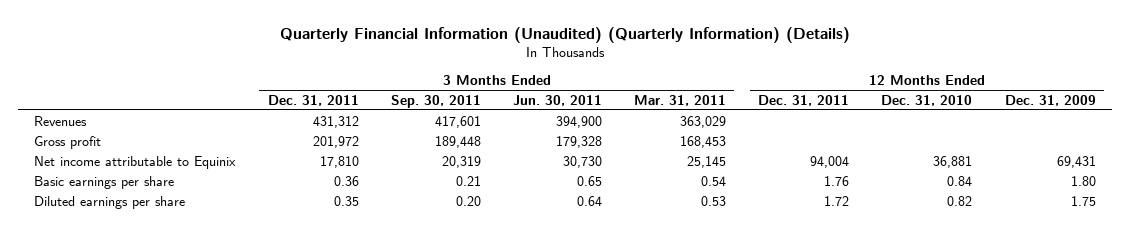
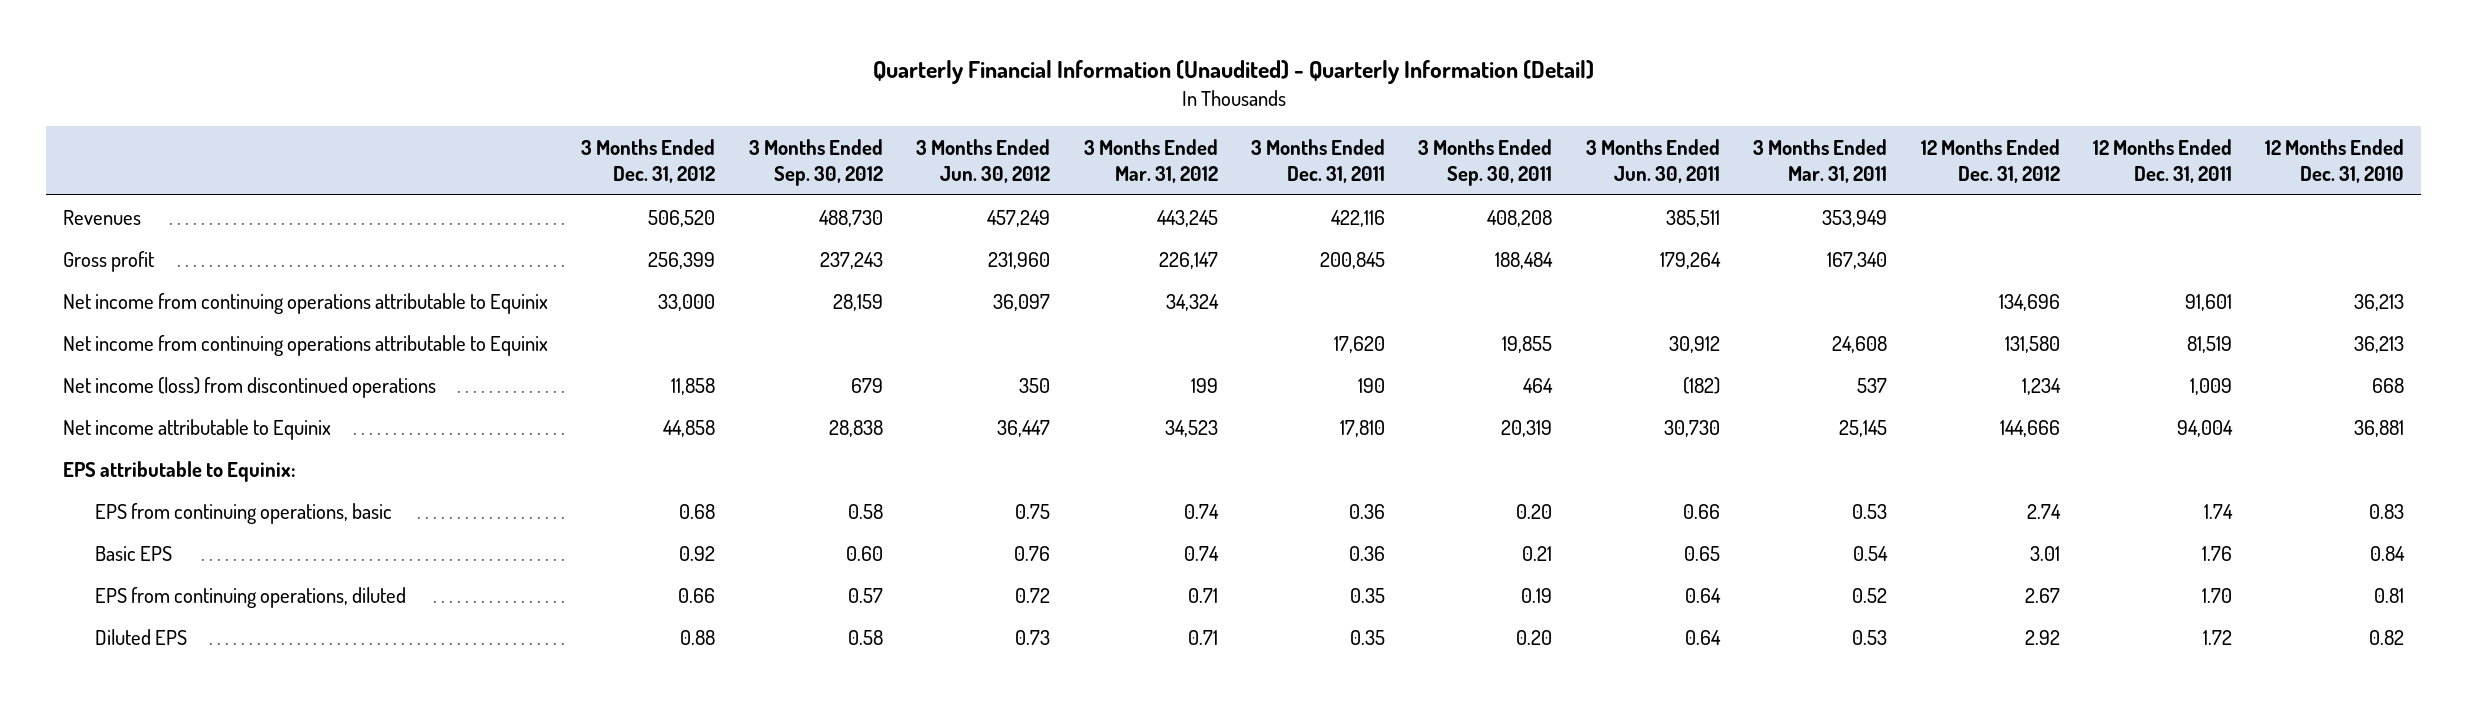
- Quarterly Financial Information (Unaudited) (Quarterly Information) (Details)
+ Quarterly Financial Information (Unaudited) - Quarterly Information (Detail)
- | 3 Months Ended Dec. 31, 2011 | 3 Months Ended Sep. 30, 2011 | 3 Months Ended Jun. 30, 2011 | 3 Months Ended Mar. 31, 2011 | 12 Months Ended Dec. 31, 2011 | 12 Months Ended Dec. 31, 2010 | 12 Months Ended Dec. 31, 2009
+ | 3 Months Ended Dec. 31, 2012 | 3 Months Ended Sep. 30, 2012 | 3 Months Ended Jun. 30, 2012 | 3 Months Ended Mar. 31, 2012 | 3 Months Ended Dec. 31, 2011 | 3 Months Ended Sep. 30, 2011 | 3 Months Ended Jun. 30, 2011 | 3 Months Ended Mar. 31, 2011 | 12 Months Ended Dec. 31, 2012 | 12 Months Ended Dec. 31, 2011 | 12 Months Ended Dec. 31, 2010
- Revenues | 431,312 | 417,601 | 394,900 | 363,029 | | |
- Gross profit | 201,972 | 189,448 | 179,328 | 168,453 | | |
+ Revenues | 506,520 | 488,730 | 457,249 | 443,245 | 422,116 | 408,208 | 385,511 | 353,949 | | |
+ Gross profit | 256,399 | 237,243 | 231,960 | 226,147 | 200,845 | 188,484 | 179,264 | 167,340 | | |
+ Net income from continuing operations attributable to Equinix | 33,000 | 28,159 | 36,097 | 34,324 | | | | | 134,696 | 91,601 | 36,213
+ Net income from continuing operations attributable to Equinix | | | | | 17,620 | 19,855 | 30,912 | 24,608 | 131,580 | 81,519 | 36,213
+ Net income (loss) from discontinued operations | 11,858 | 679 | 350 | 199 | 190 | 464 | (182) | 537 | 1,234 | 1,009 | 668
- Basic earnings per share | 0.36 | 0.21 | 0.65 | 0.54 | 1.76 | 0.84 | 1.80
- Diluted earnings per share | 0.35 | 0.20 | 0.64 | 0.53 | 1.72 | 0.82 | 1.75
+ EPS attributable to Equinix:
+ EPS from continuing operations, basic | 0.68 | 0.58 | 0.75 | 0.74 | 0.36 | 0.20 | 0.66 | 0.53 | 2.74 | 1.74 | 0.83
+ Basic EPS | 0.92 | 0.60 | 0.76 | 0.74 | 0.36 | 0.21 | 0.65 | 0.54 | 3.01 | 1.76 | 0.84
+ EPS from continuing operations, diluted | 0.66 | 0.57 | 0.72 | 0.71 | 0.35 | 0.19 | 0.64 | 0.52 | 2.67 | 1.70 | 0.81
+ Diluted EPS | 0.88 | 0.58 | 0.73 | 0.71 | 0.35 | 0.20 | 0.64 | 0.53 | 2.92 | 1.72 | 0.82

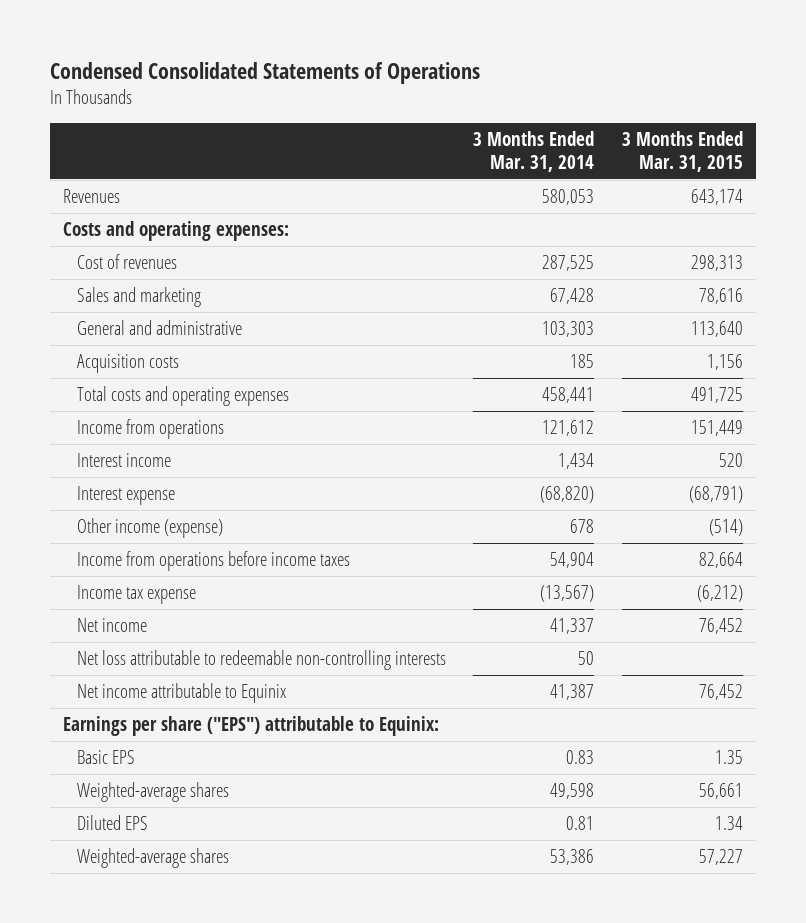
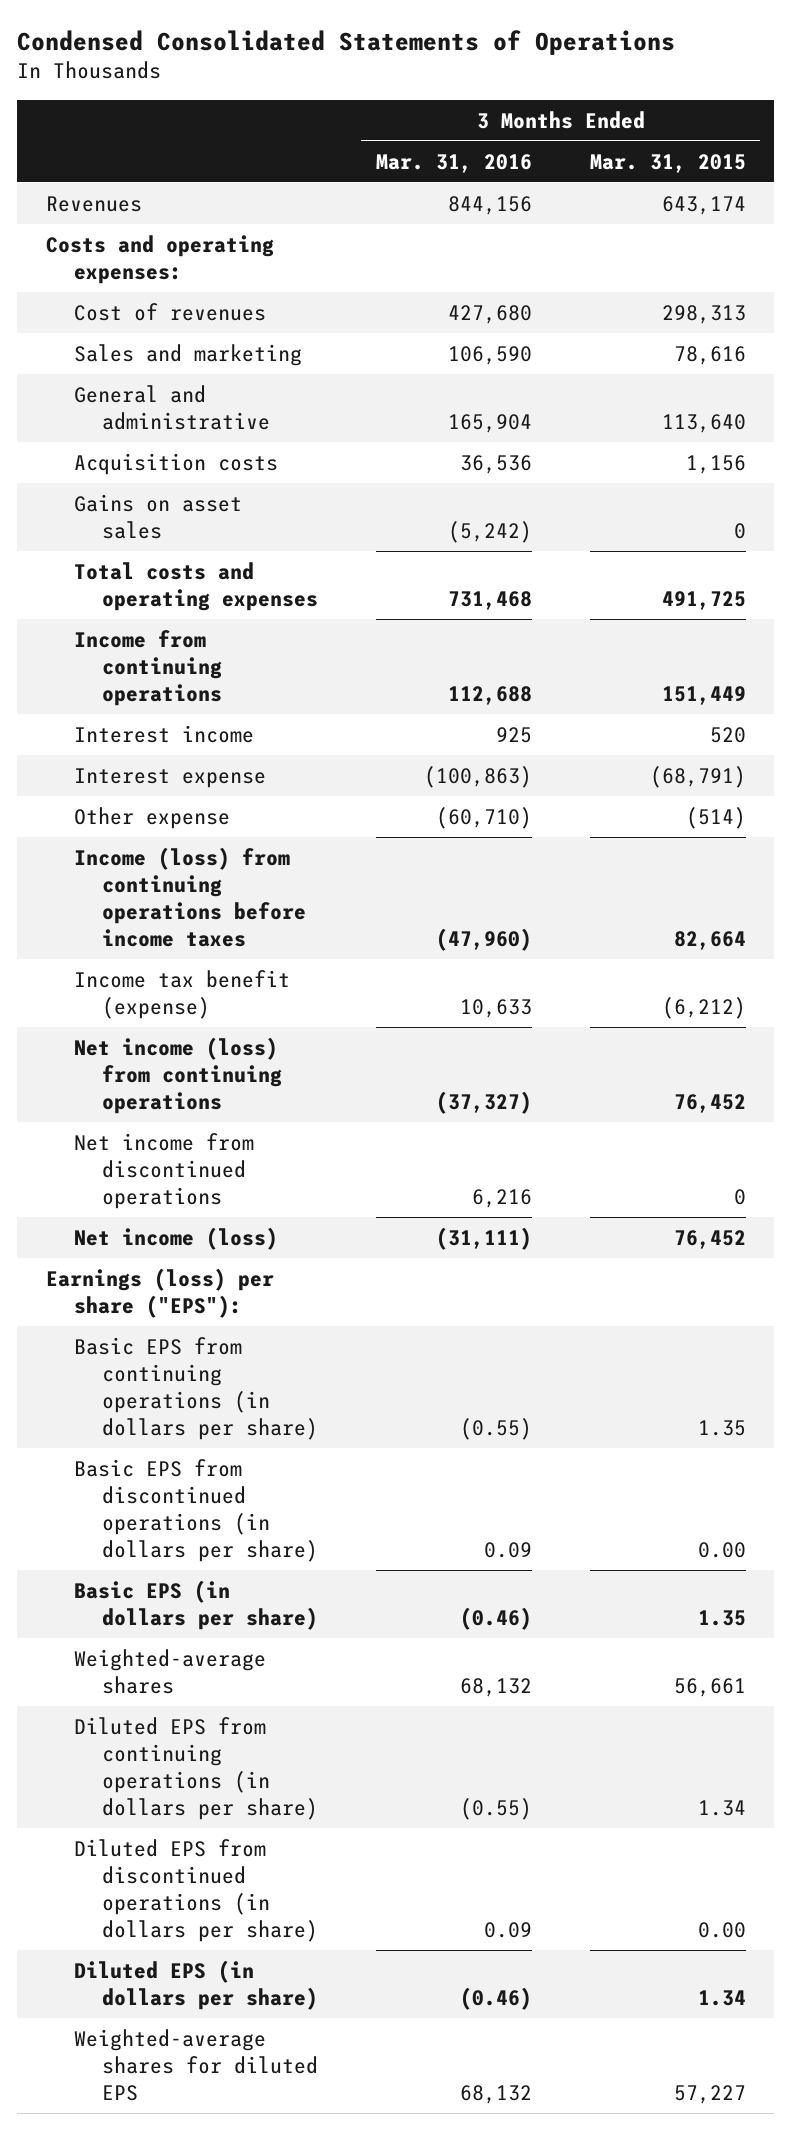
- | 3 Months Ended Mar. 31, 2014 | 3 Months Ended Mar. 31, 2015
+ | 3 Months Ended Mar. 31, 2016 | 3 Months Ended Mar. 31, 2015
+ Gains on asset sales | (5,242) | 0
- Income from operations | 121,612 | 151,449
+ Income from continuing operations | 112,688 | 151,449
- Other income (expense) | 678 | (514)
- Income from operations before income taxes | 54,904 | 82,664
- Income tax expense | (13,567) | (6,212)
- Net income | 41,337 | 76,452
- Net loss attributable to redeemable non-controlling interests | 50 |
- Net income attributable to Equinix | 41,387 | 76,452
- Earnings per share ("EPS") attributable to Equinix:
- Basic EPS | 0.83 | 1.35
+ Other expense | (60,710) | (514)
+ Income (loss) from continuing operations before income taxes | (47,960) | 82,664
+ Income tax benefit (expense) | 10,633 | (6,212)
+ Net income (loss) from continuing operations | (37,327) | 76,452
+ Net income from discontinued operations | 6,216 | 0
+ Net income (loss) | (31,111) | 76,452
+ Earnings (loss) per share ("EPS"):
+ Basic EPS from continuing operations (in dollars per share) | (0.55) | 1.35
+ Basic EPS from discontinued operations (in dollars per share) | 0.09 | 0.00
+ Basic EPS (in dollars per share) | (0.46) | 1.35
- Diluted EPS | 0.81 | 1.34
- Weighted-average shares | 53,386 | 57,227
+ Diluted EPS from continuing operations (in dollars per share) | (0.55) | 1.34
+ Diluted EPS from discontinued operations (in dollars per share) | 0.09 | 0.00
+ Diluted EPS (in dollars per share) | (0.46) | 1.34
+ Weighted-average shares for diluted EPS | 68,132 | 57,227

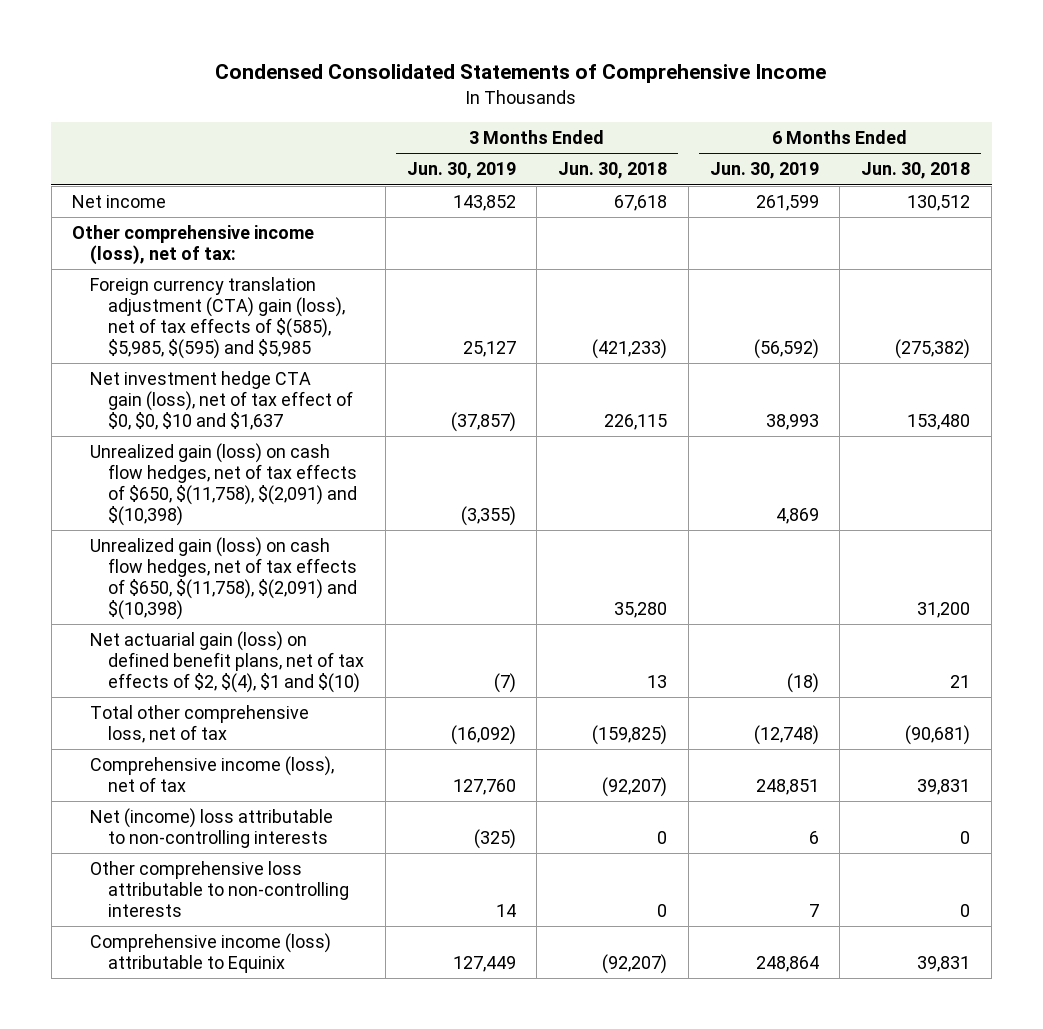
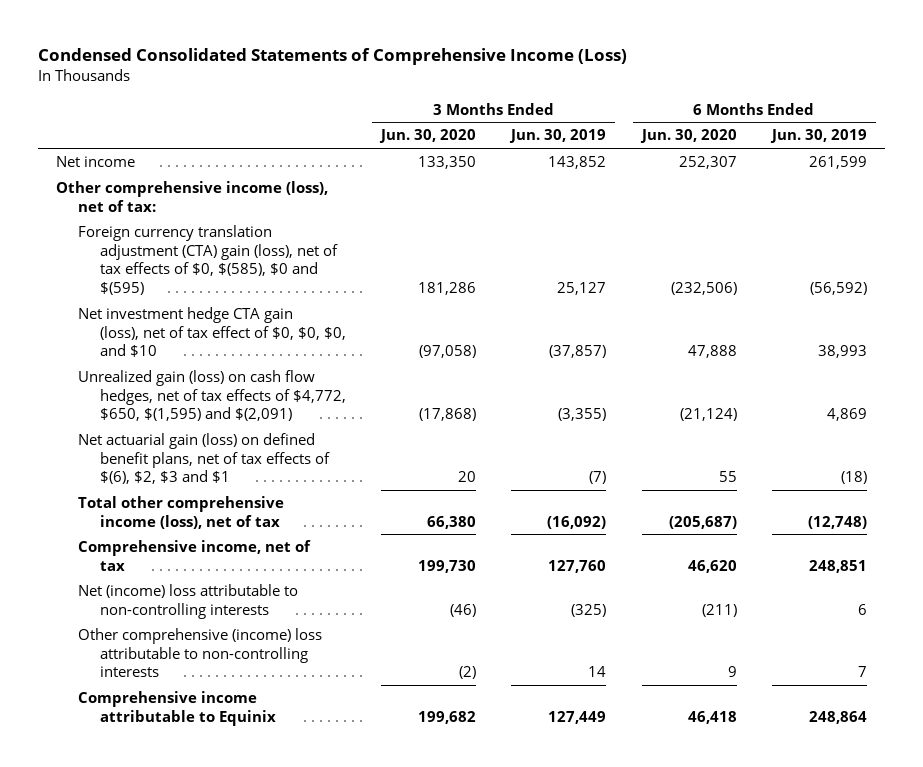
- Condensed Consolidated Statements of Comprehensive Income
+ Condensed Consolidated Statements of Comprehensive Income (Loss)
- | 3 Months Ended Jun. 30, 2019 | 3 Months Ended Jun. 30, 2018 | 6 Months Ended Jun. 30, 2019 | 6 Months Ended Jun. 30, 2018
+ | 3 Months Ended Jun. 30, 2020 | 3 Months Ended Jun. 30, 2019 | 6 Months Ended Jun. 30, 2020 | 6 Months Ended Jun. 30, 2019
- Foreign currency translation adjustment (CTA) gain (loss), net of tax effects of $(585), $5,985, $(595) and $5,985 | 25,127 | (421,233) | (56,592) | (275,382)
- Net investment hedge CTA gain (loss), net of tax effect of $0, $0, $10 and $1,637 | (37,857) | 226,115 | 38,993 | 153,480
- Unrealized gain (loss) on cash flow hedges, net of tax effects of $650, $(11,758), $(2,091) and $(10,398) | (3,355) | | 4,869 |
- Unrealized gain (loss) on cash flow hedges, net of tax effects of $650, $(11,758), $(2,091) and $(10,398) | | 35,280 | | 31,200
- Net actuarial gain (loss) on defined benefit plans, net of tax effects of $2, $(4), $1 and $(10) | (7) | 13 | (18) | 21
- Total other comprehensive loss, net of tax | (16,092) | (159,825) | (12,748) | (90,681)
- Comprehensive income (loss), net of tax | 127,760 | (92,207) | 248,851 | 39,831
+ Foreign currency translation adjustment (CTA) gain (loss), net of tax effects of $0, $(585), $0 and $(595) | 181,286 | 25,127 | (232,506) | (56,592)
+ Net investment hedge CTA gain (loss), net of tax effect of $0, $0, $0, and $10 | (97,058) | (37,857) | 47,888 | 38,993
+ Unrealized gain (loss) on cash flow hedges, net of tax effects of $4,772, $650, $(1,595) and $(2,091) | (17,868) | (3,355) | (21,124) | 4,869
+ Net actuarial gain (loss) on defined benefit plans, net of tax effects of $(6), $2, $3 and $1 | 20 | (7) | 55 | (18)
+ Total other comprehensive income (loss), net of tax | 66,380 | (16,092) | (205,687) | (12,748)
+ Comprehensive income, net of tax | 199,730 | 127,760 | 46,620 | 248,851
- Other comprehensive loss attributable to non-controlling interests | 14 | 0 | 7 | 0
- Comprehensive income (loss) attributable to Equinix | 127,449 | (92,207) | 248,864 | 39,831
+ Other comprehensive (income) loss attributable to non-controlling interests | (2) | 14 | 9 | 7
+ Comprehensive income attributable to Equinix | 199,682 | 127,449 | 46,418 | 248,864

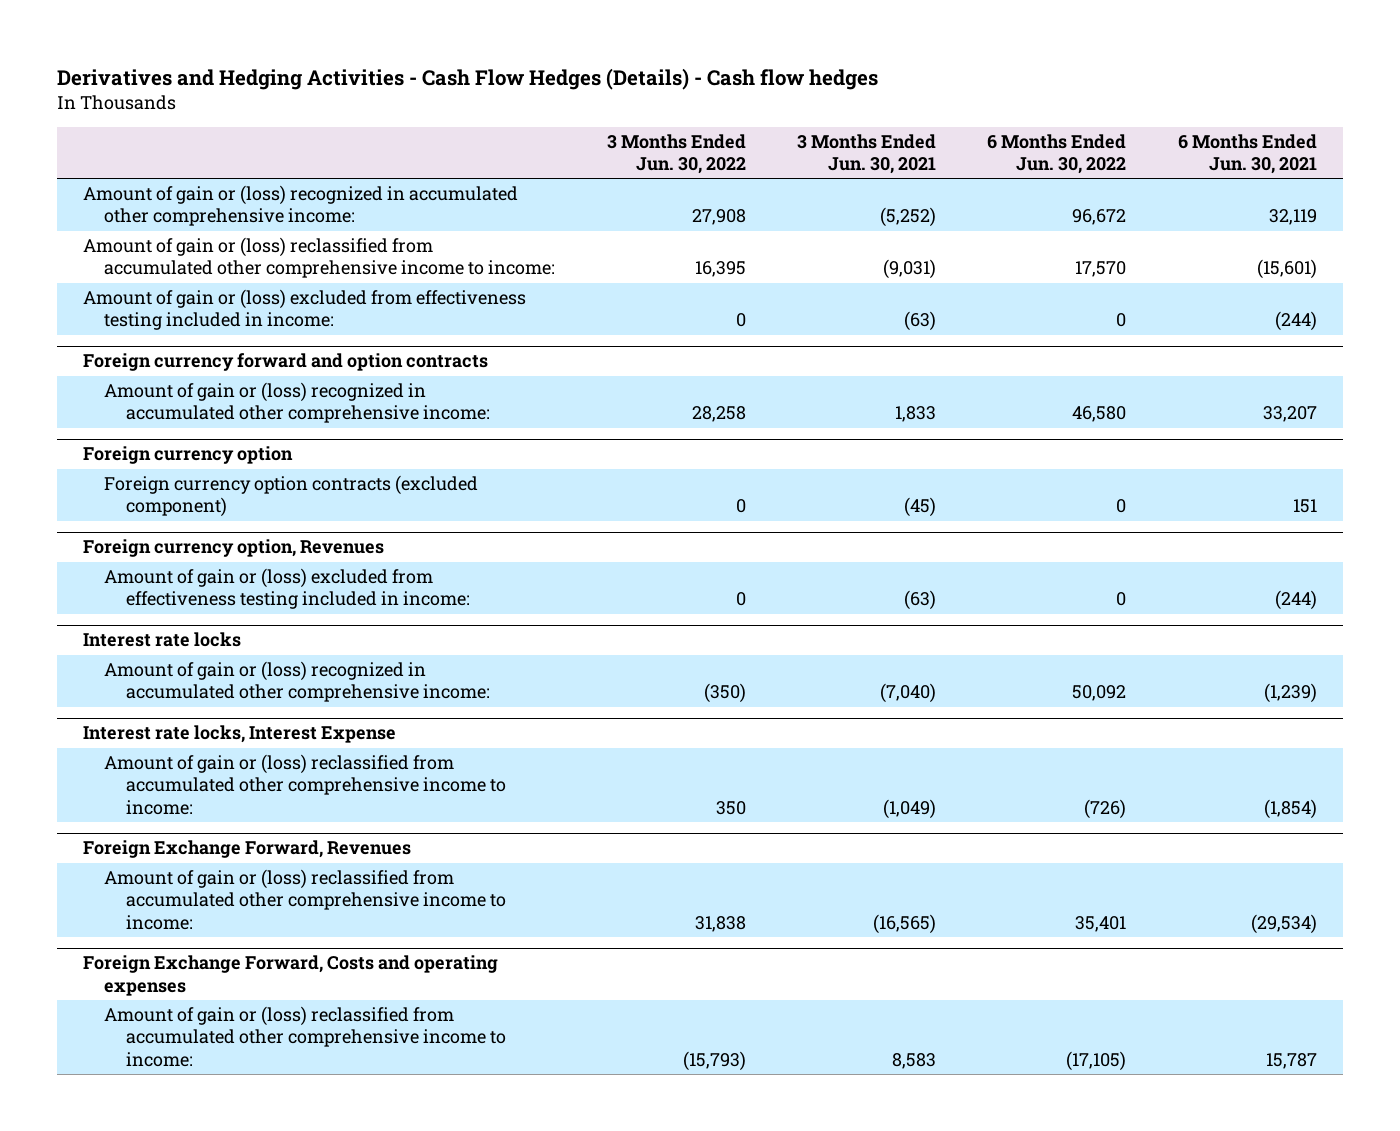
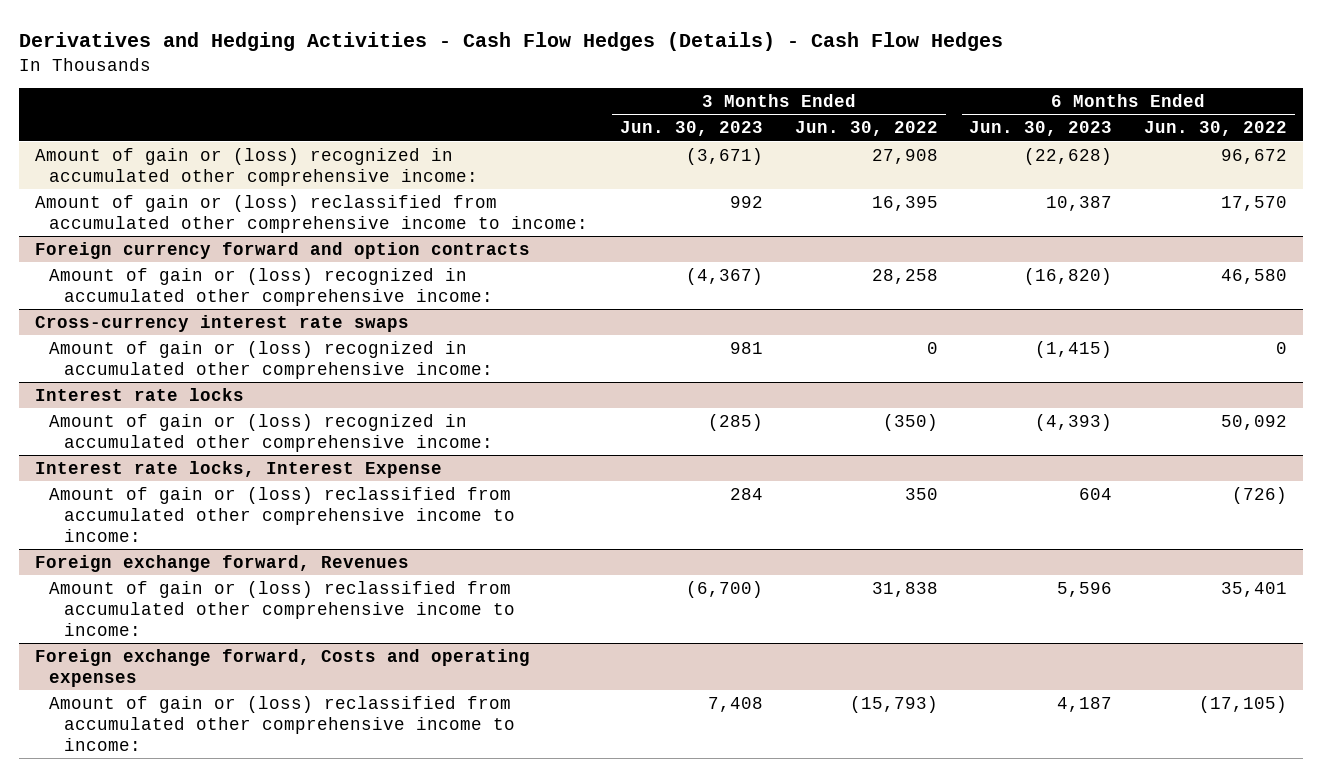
- Derivatives and Hedging Activities - Cash Flow Hedges (Details) - Cash flow hedges
+ Derivatives and Hedging Activities - Cash Flow Hedges (Details) - Cash Flow Hedges
- | 3 Months Ended Jun. 30, 2022 | 3 Months Ended Jun. 30, 2021 | 6 Months Ended Jun. 30, 2022 | 6 Months Ended Jun. 30, 2021
+ | 3 Months Ended Jun. 30, 2023 | 3 Months Ended Jun. 30, 2022 | 6 Months Ended Jun. 30, 2023 | 6 Months Ended Jun. 30, 2022
- Amount of gain or (loss) excluded from effectiveness testing included in income: | 0 | (63) | 0 | (244)
- Foreign currency option
- Foreign currency option contracts (excluded component) | 0 | (45) | 0 | 151
- Foreign currency option, Revenues
- Amount of gain or (loss) excluded from effectiveness testing included in income: | 0 | (63) | 0 | (244)
+ Cross-currency interest rate swaps
+ Amount of gain or (loss) recognized in accumulated other comprehensive income: | 981 | 0 | (1,415) | 0
- Foreign Exchange Forward, Revenues
+ Foreign exchange forward, Revenues
- Foreign Exchange Forward, Costs and operating expenses
+ Foreign exchange forward, Costs and operating expenses

